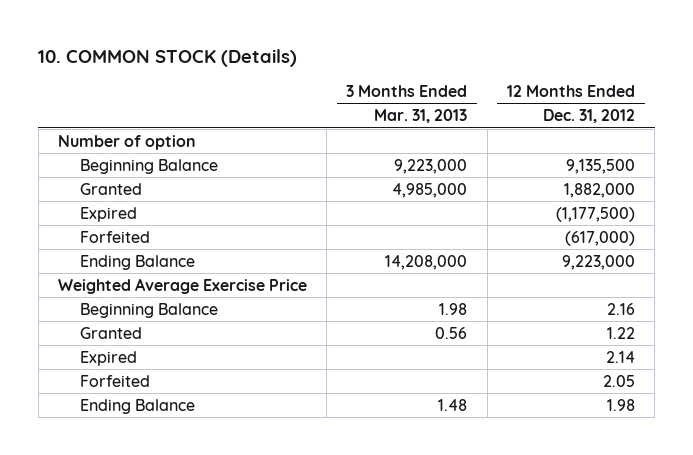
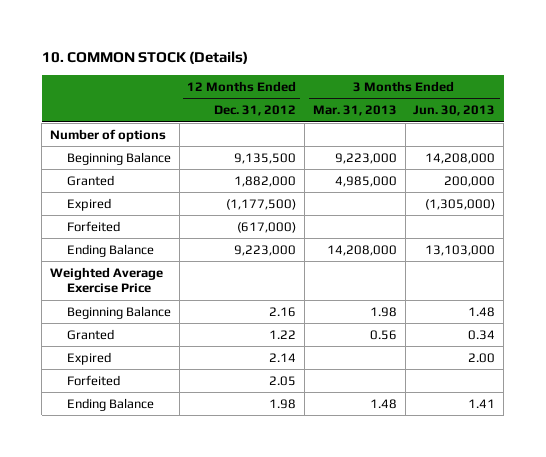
- | 3 Months Ended Mar. 31, 2013 | 12 Months Ended Dec. 31, 2012
+ | 12 Months Ended Dec. 31, 2012 | 3 Months Ended Mar. 31, 2013 | 3 Months Ended Jun. 30, 2013
- Number of option
+ Number of options

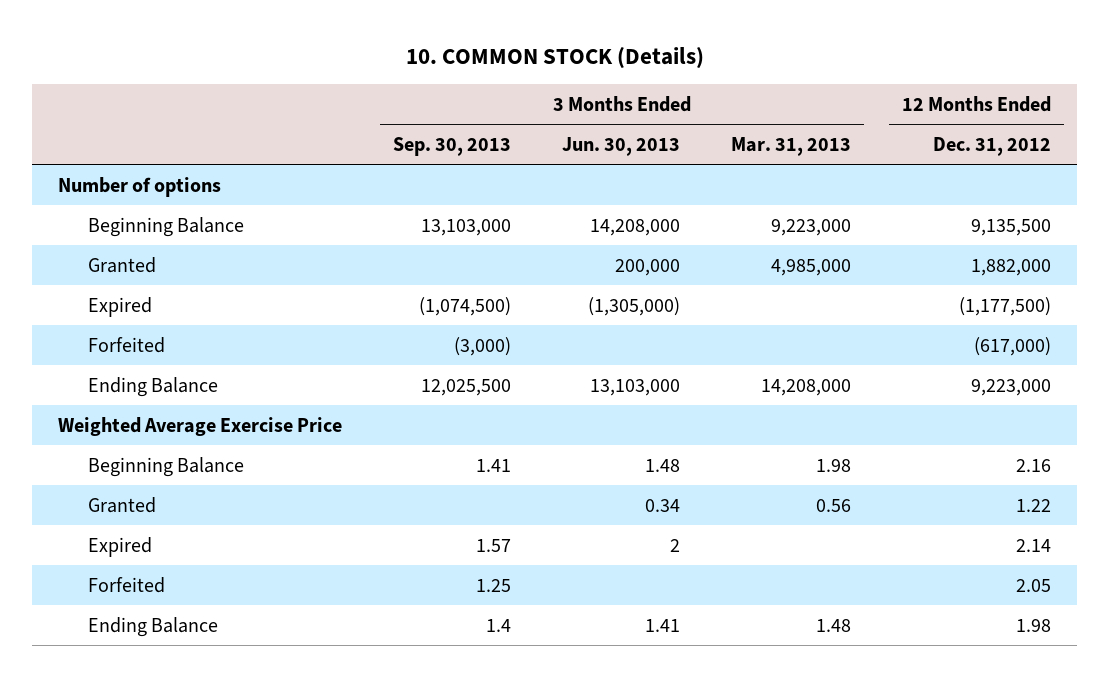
- | 12 Months Ended Dec. 31, 2012 | 3 Months Ended Mar. 31, 2013 | 3 Months Ended Jun. 30, 2013
+ | 3 Months Ended Sep. 30, 2013 | 3 Months Ended Jun. 30, 2013 | 3 Months Ended Mar. 31, 2013 | 12 Months Ended Dec. 31, 2012
- Expired | 2.14 | | 2.00
+ Expired | 1.57 | 2 | | 2.14

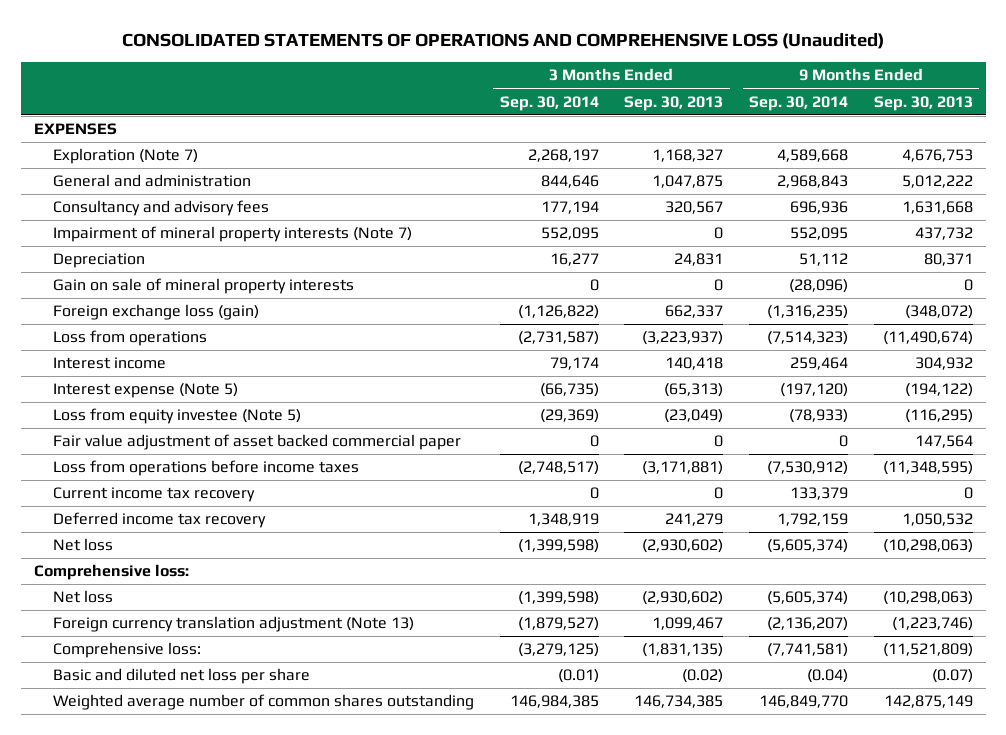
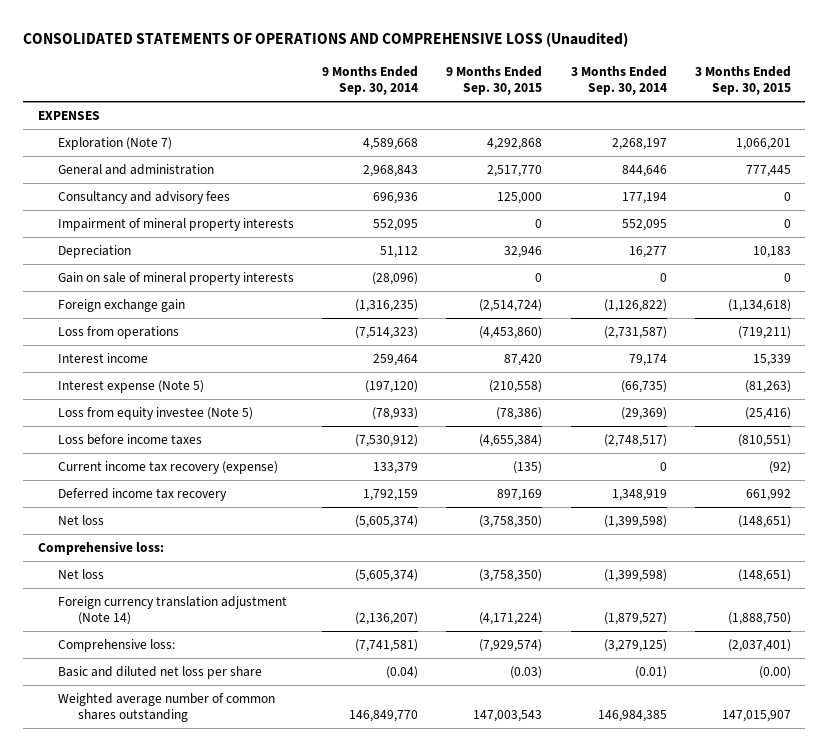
- | 3 Months Ended Sep. 30, 2014 | 3 Months Ended Sep. 30, 2013 | 9 Months Ended Sep. 30, 2014 | 9 Months Ended Sep. 30, 2013
+ | 9 Months Ended Sep. 30, 2014 | 9 Months Ended Sep. 30, 2015 | 3 Months Ended Sep. 30, 2014 | 3 Months Ended Sep. 30, 2015
- Impairment of mineral property interests (Note 7) | 552,095 | 0 | 552,095 | 437,732
+ Impairment of mineral property interests | 552,095 | 0 | 552,095 | 0
- Foreign exchange loss (gain) | (1,126,822) | 662,337 | (1,316,235) | (348,072)
+ Foreign exchange gain | (1,316,235) | (2,514,724) | (1,126,822) | (1,134,618)
- Fair value adjustment of asset backed commercial paper | 0 | 0 | 0 | 147,564
- Loss from operations before income taxes | (2,748,517) | (3,171,881) | (7,530,912) | (11,348,595)
- Current income tax recovery | 0 | 0 | 133,379 | 0
+ Loss before income taxes | (7,530,912) | (4,655,384) | (2,748,517) | (810,551)
+ Current income tax recovery (expense) | 133,379 | (135) | 0 | (92)
- Foreign currency translation adjustment (Note 13) | (1,879,527) | 1,099,467 | (2,136,207) | (1,223,746)
+ Foreign currency translation adjustment (Note 14) | (2,136,207) | (4,171,224) | (1,879,527) | (1,888,750)

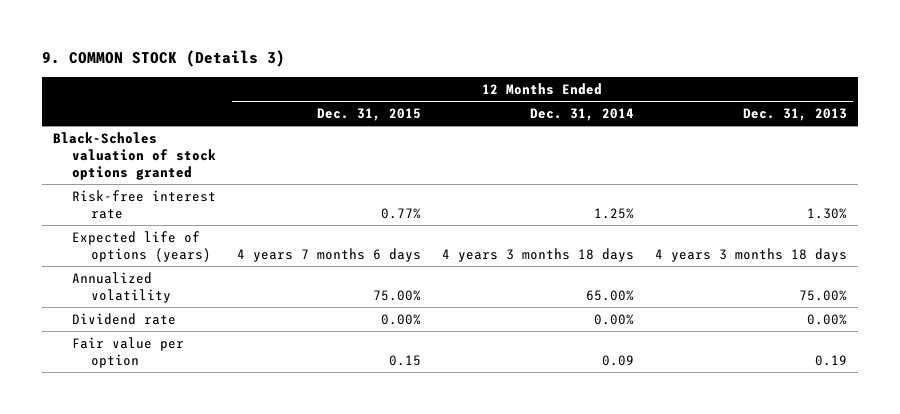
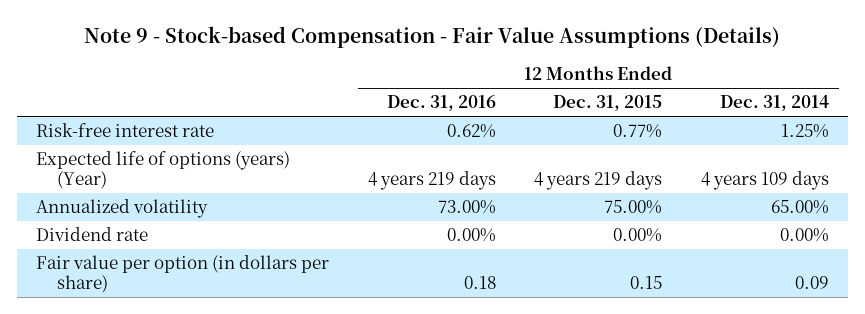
- 9. COMMON STOCK (Details 3)
+ Note 9 - Stock-based Compensation - Fair Value Assumptions (Details)
- | 12 Months Ended Dec. 31, 2015 | 12 Months Ended Dec. 31, 2014 | 12 Months Ended Dec. 31, 2013
+ | 12 Months Ended Dec. 31, 2016 | 12 Months Ended Dec. 31, 2015 | 12 Months Ended Dec. 31, 2014
- Black-Scholes valuation of stock options granted
- Expected life of options (years) | 4 years 7 months 6 days | 4 years 3 months 18 days | 4 years 3 months 18 days
+ Expected life of options (years) (Year) | 4 years 219 days | 4 years 219 days | 4 years 109 days
- Fair value per option | 0.15 | 0.09 | 0.19
+ Fair value per option (in dollars per share) | 0.18 | 0.15 | 0.09

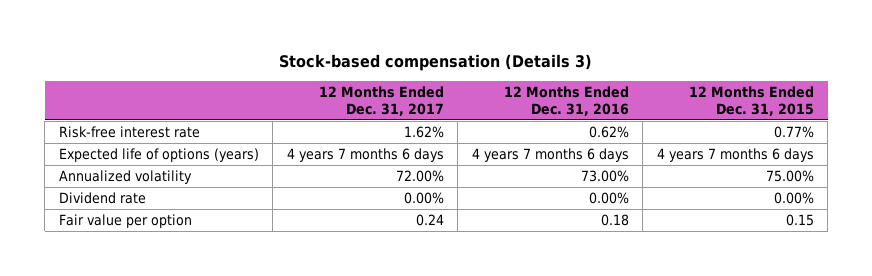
- Note 9 - Stock-based Compensation - Fair Value Assumptions (Details)
+ Stock-based compensation (Details 3)
- | 12 Months Ended Dec. 31, 2016 | 12 Months Ended Dec. 31, 2015 | 12 Months Ended Dec. 31, 2014
+ | 12 Months Ended Dec. 31, 2017 | 12 Months Ended Dec. 31, 2016 | 12 Months Ended Dec. 31, 2015
- Expected life of options (years) (Year) | 4 years 219 days | 4 years 219 days | 4 years 109 days
+ Expected life of options (years) | 4 years 7 months 6 days | 4 years 7 months 6 days | 4 years 7 months 6 days
- Fair value per option (in dollars per share) | 0.18 | 0.15 | 0.09
+ Fair value per option | 0.24 | 0.18 | 0.15

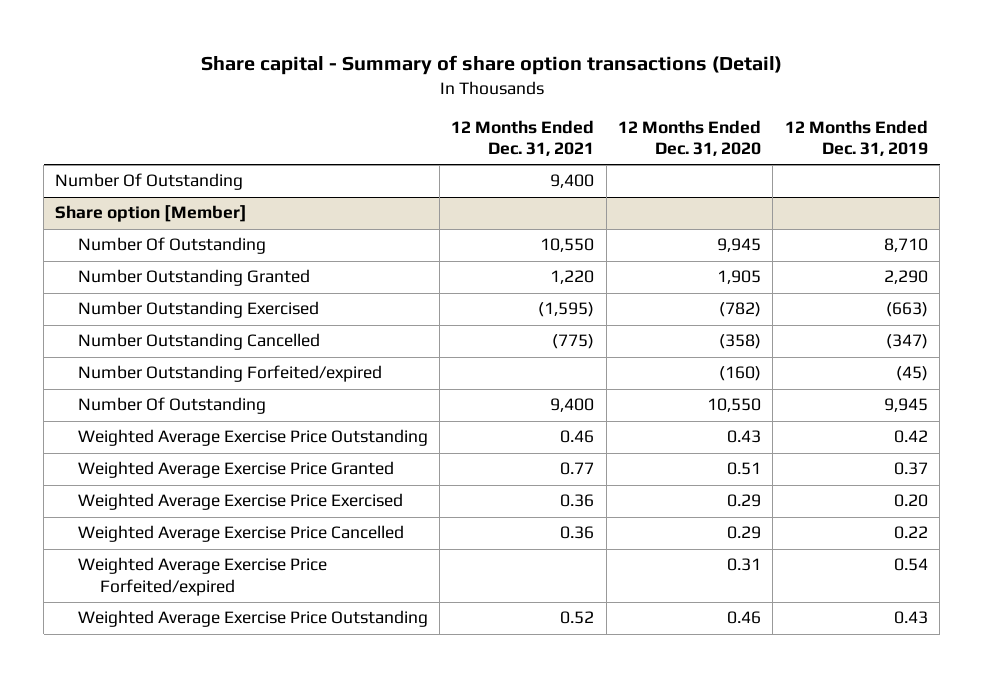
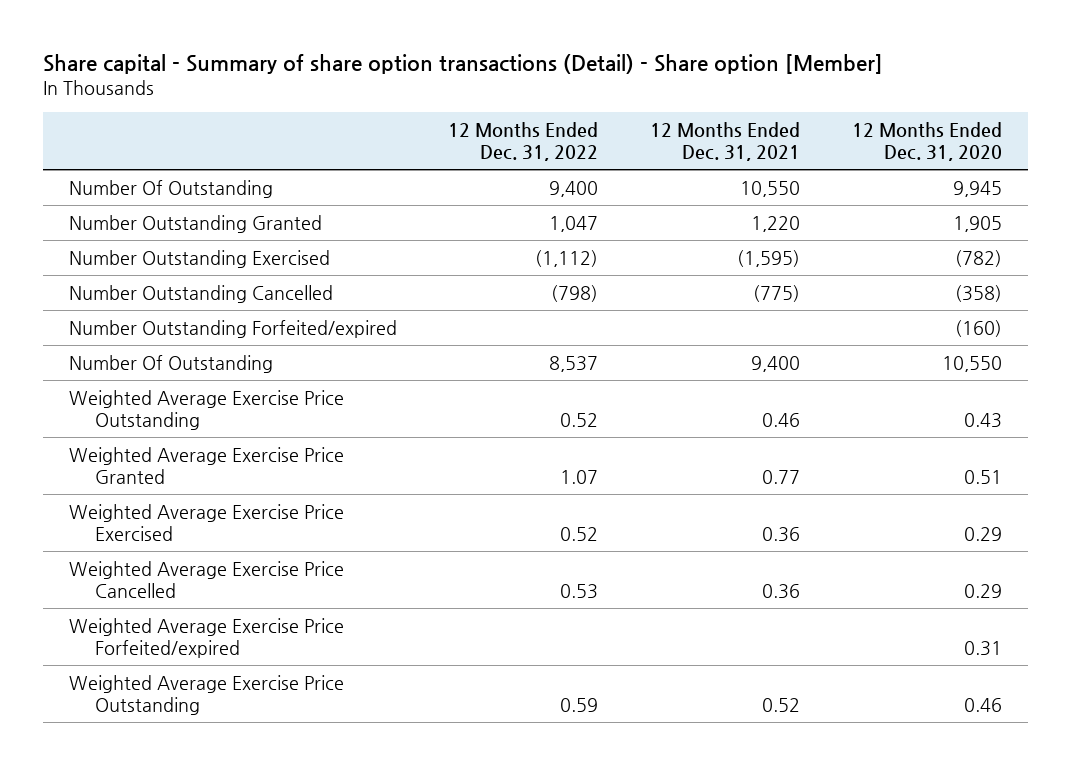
- Share capital - Summary of share option transactions (Detail)
+ Share capital - Summary of share option transactions (Detail) - Share option [Member]
- | 12 Months Ended Dec. 31, 2021 | 12 Months Ended Dec. 31, 2020 | 12 Months Ended Dec. 31, 2019
+ | 12 Months Ended Dec. 31, 2022 | 12 Months Ended Dec. 31, 2021 | 12 Months Ended Dec. 31, 2020
- Number Of Outstanding | 9,400 | |
- Share option [Member]

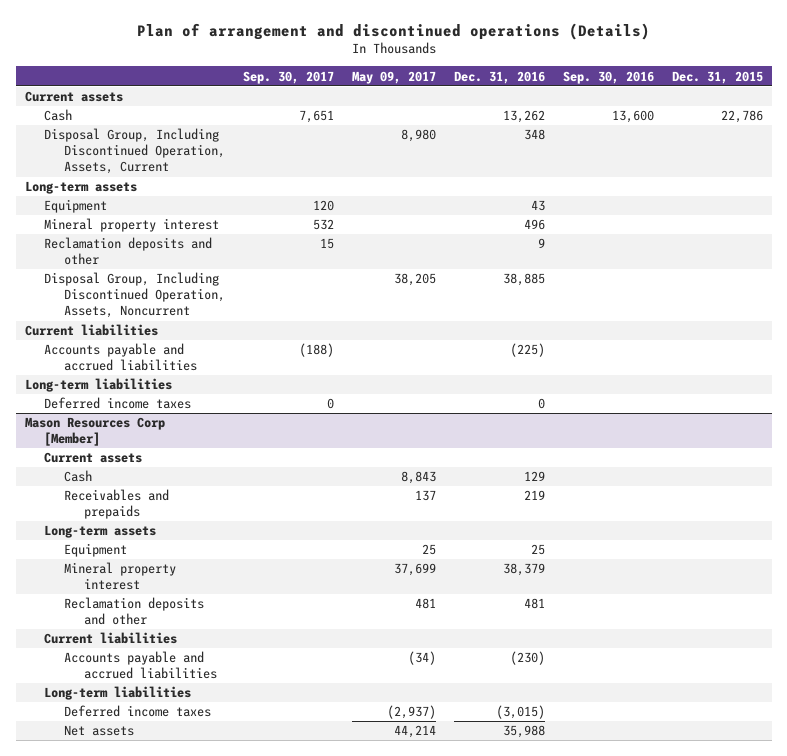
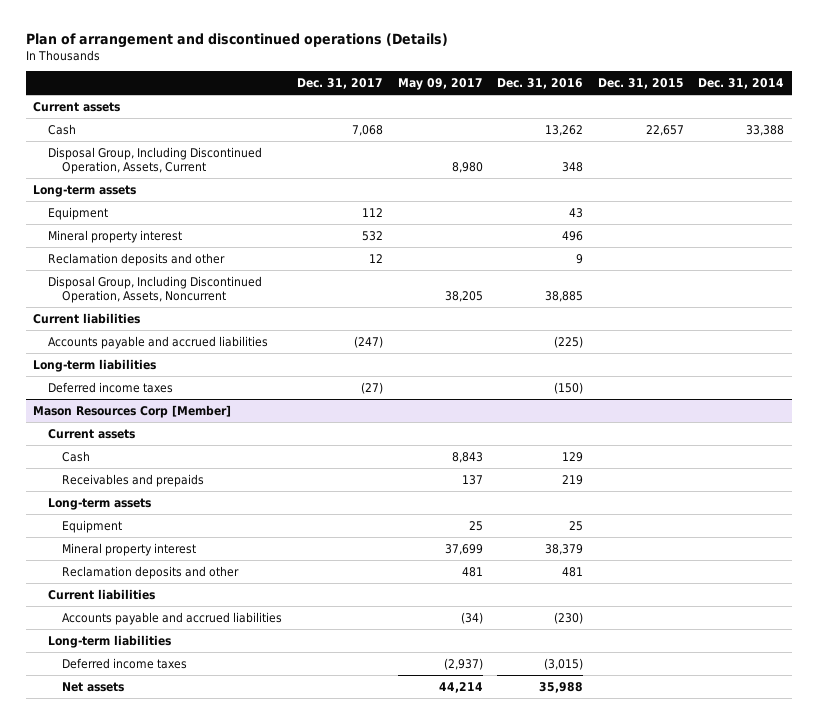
- | Sep. 30, 2017 | May 09, 2017 | Dec. 31, 2016 | Sep. 30, 2016 | Dec. 31, 2015
+ | Dec. 31, 2017 | May 09, 2017 | Dec. 31, 2016 | Dec. 31, 2015 | Dec. 31, 2014
- Cash | 7,651 | | 13,262 | 13,600 | 22,786
+ Cash | 7,068 | | 13,262 | 22,657 | 33,388
- Deferred income taxes | 0 | | 0 | |
+ Deferred income taxes | (27) | | (150) | |

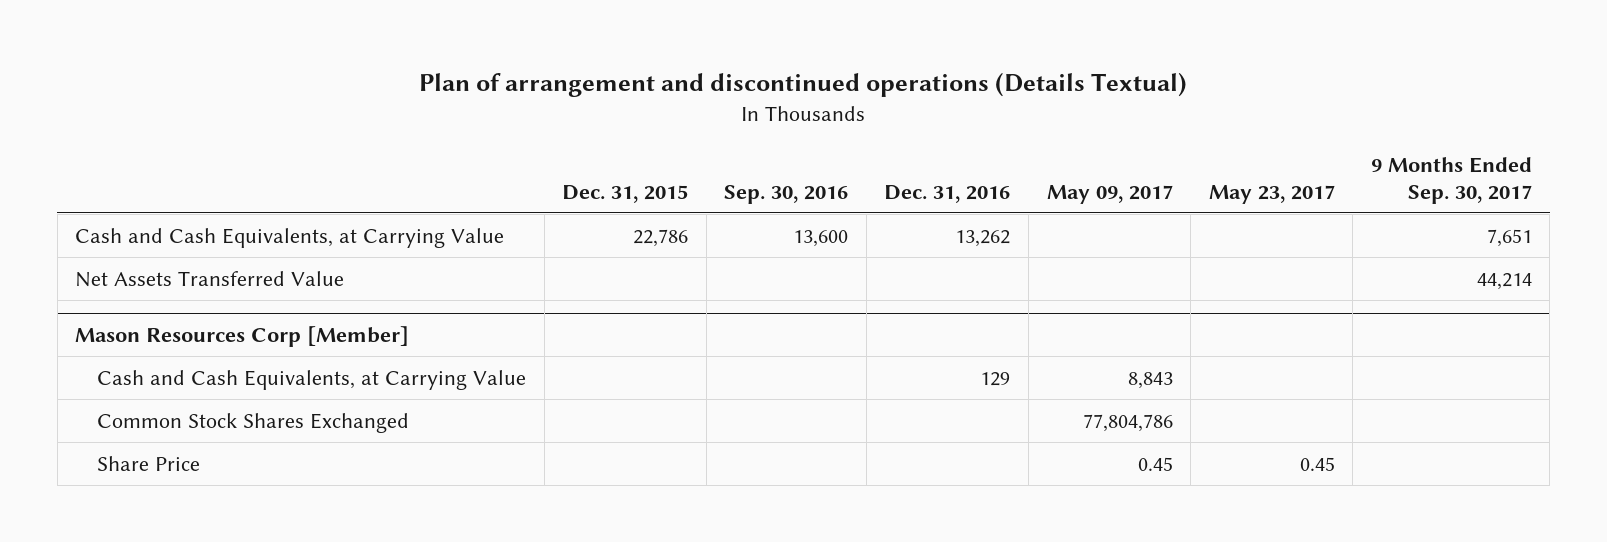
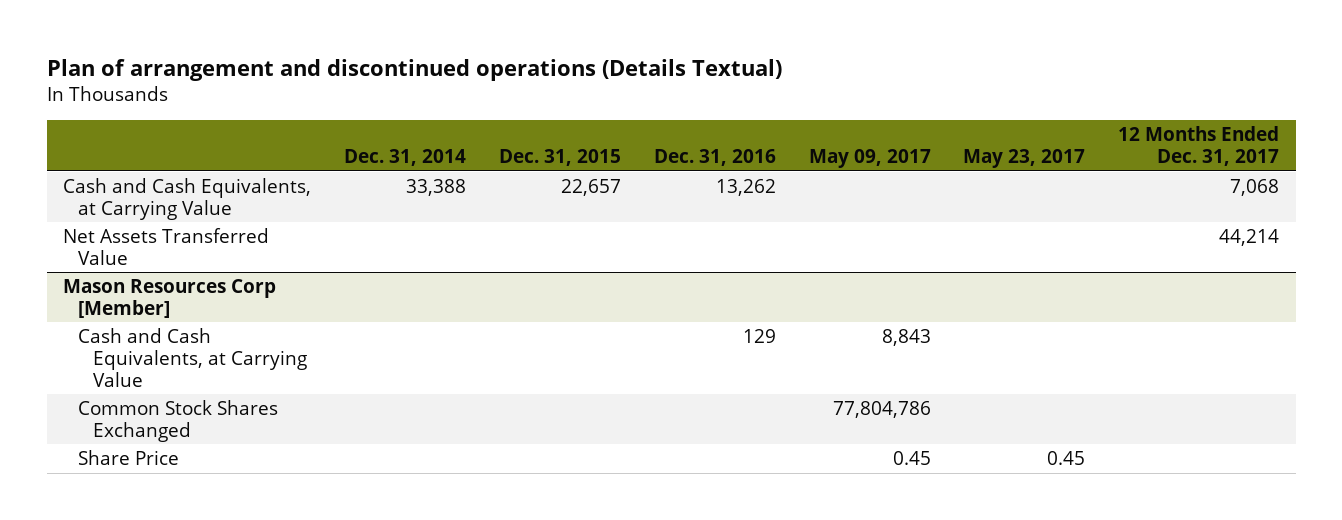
- | Dec. 31, 2015 | Sep. 30, 2016 | Dec. 31, 2016 | May 09, 2017 | May 23, 2017 | 9 Months Ended Sep. 30, 2017
+ | Dec. 31, 2014 | Dec. 31, 2015 | Dec. 31, 2016 | May 09, 2017 | May 23, 2017 | 12 Months Ended Dec. 31, 2017
- Cash and Cash Equivalents, at Carrying Value | 22,786 | 13,600 | 13,262 | | | 7,651
+ Cash and Cash Equivalents, at Carrying Value | 33,388 | 22,657 | 13,262 | | | 7,068

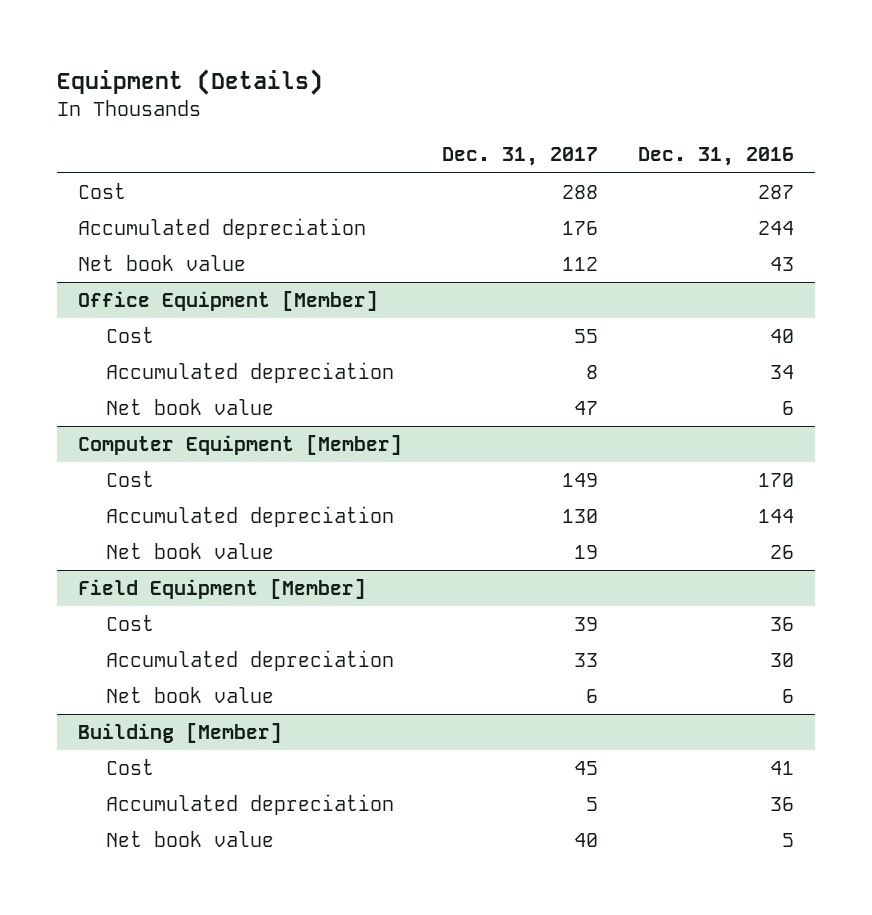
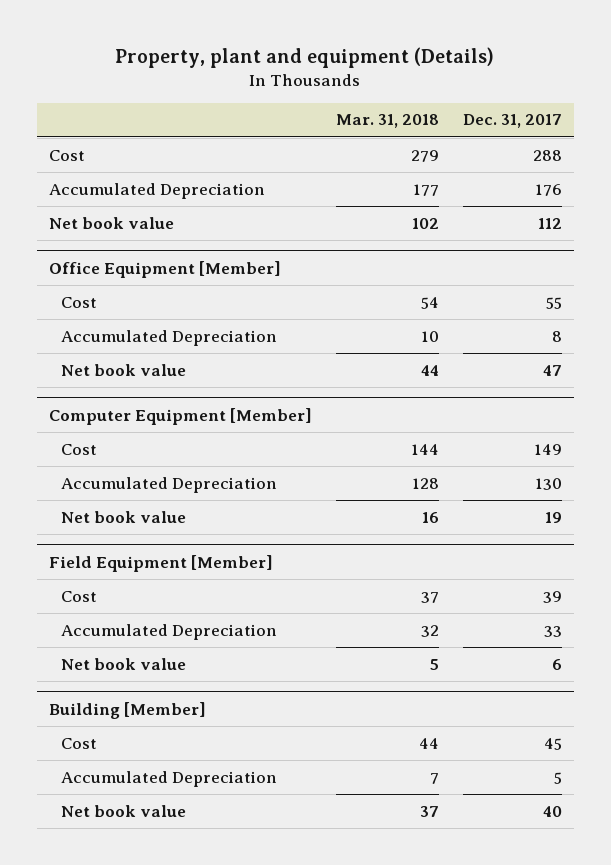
- Equipment (Details)
+ Property, plant and equipment (Details)
- | Dec. 31, 2017 | Dec. 31, 2016
+ | Mar. 31, 2018 | Dec. 31, 2017
- Accumulated depreciation | 176 | 244
+ Accumulated Depreciation | 177 | 176
@ Office Equipment [Member]
- Accumulated depreciation | 8 | 34
+ Accumulated Depreciation | 10 | 8
@ Computer Equipment [Member]
- Accumulated depreciation | 130 | 144
+ Accumulated Depreciation | 128 | 130
@ Field Equipment [Member]
- Accumulated depreciation | 33 | 30
+ Accumulated Depreciation | 32 | 33
@ Building [Member]
- Accumulated depreciation | 5 | 36
+ Accumulated Depreciation | 7 | 5

